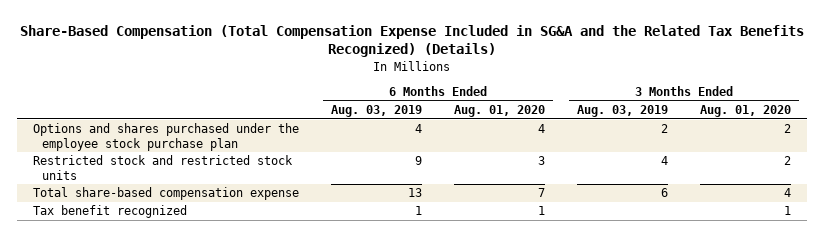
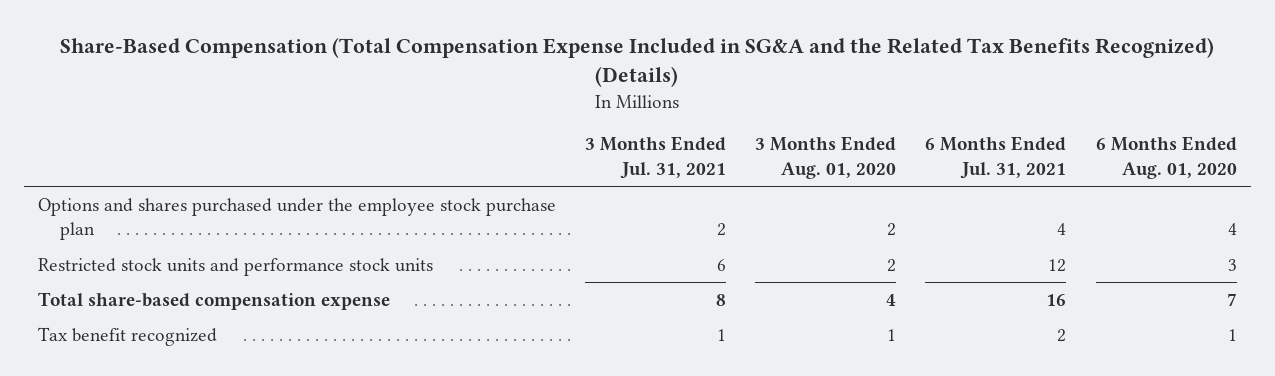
- | 6 Months Ended Aug. 03, 2019 | 6 Months Ended Aug. 01, 2020 | 3 Months Ended Aug. 03, 2019 | 3 Months Ended Aug. 01, 2020
+ | 3 Months Ended Jul. 31, 2021 | 3 Months Ended Aug. 01, 2020 | 6 Months Ended Jul. 31, 2021 | 6 Months Ended Aug. 01, 2020
- Restricted stock and restricted stock units | 9 | 3 | 4 | 2
+ Restricted stock units and performance stock units | 6 | 2 | 12 | 3

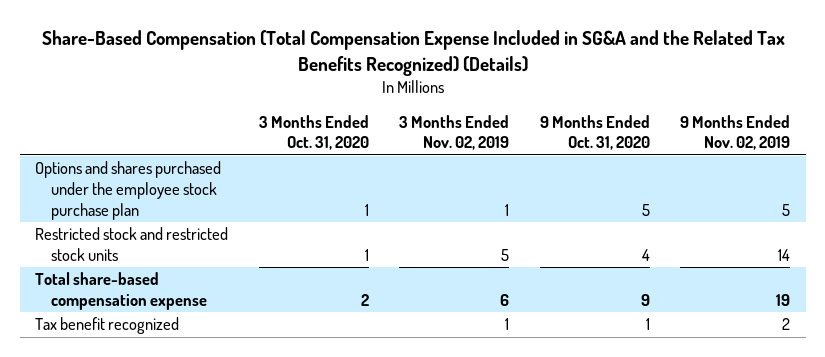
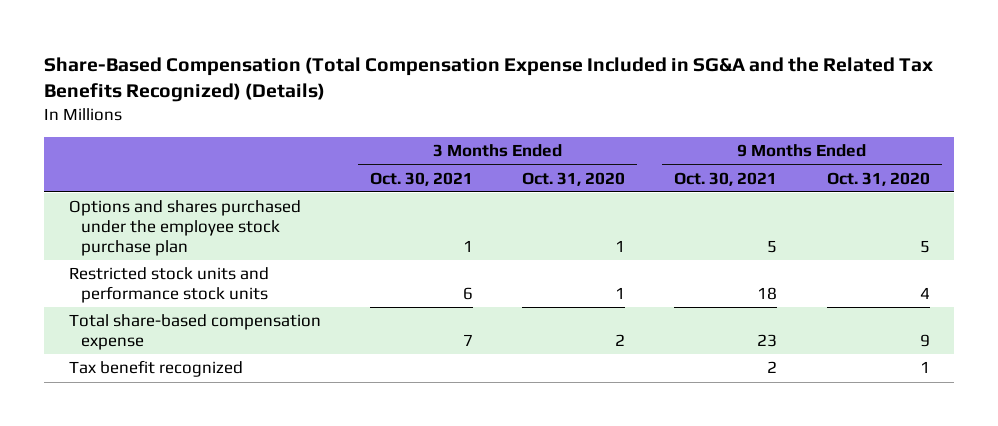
- | 3 Months Ended Oct. 31, 2020 | 3 Months Ended Nov. 02, 2019 | 9 Months Ended Oct. 31, 2020 | 9 Months Ended Nov. 02, 2019
+ | 3 Months Ended Oct. 30, 2021 | 3 Months Ended Oct. 31, 2020 | 9 Months Ended Oct. 30, 2021 | 9 Months Ended Oct. 31, 2020
- Restricted stock and restricted stock units | 1 | 5 | 4 | 14
+ Restricted stock units and performance stock units | 6 | 1 | 18 | 4

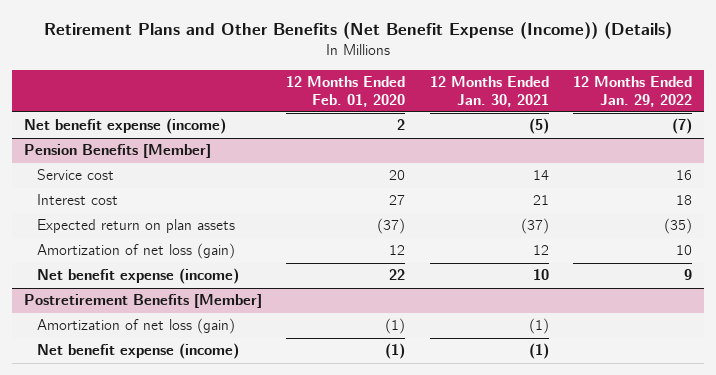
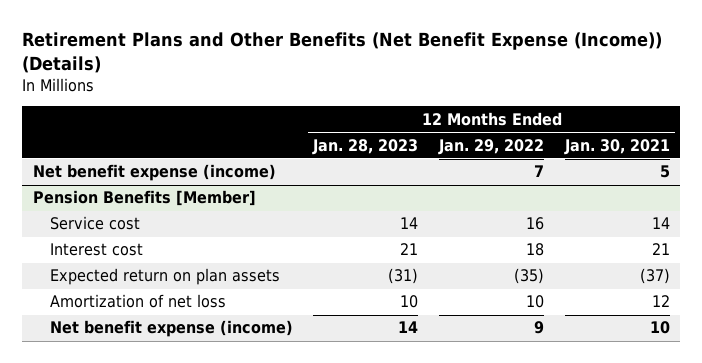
- | 12 Months Ended Feb. 01, 2020 | 12 Months Ended Jan. 30, 2021 | 12 Months Ended Jan. 29, 2022
+ | 12 Months Ended Jan. 28, 2023 | 12 Months Ended Jan. 29, 2022 | 12 Months Ended Jan. 30, 2021
- Net benefit expense (income) | 2 | (5) | (7)
+ Net benefit expense (income) | | 7 | 5
@ Pension Benefits [Member]
- Amortization of net loss (gain) | 12 | 12 | 10
+ Amortization of net loss | 10 | 10 | 12
- Postretirement Benefits [Member]
- Amortization of net loss (gain) | (1) | (1) |
- Net benefit expense (income) | (1) | (1) |

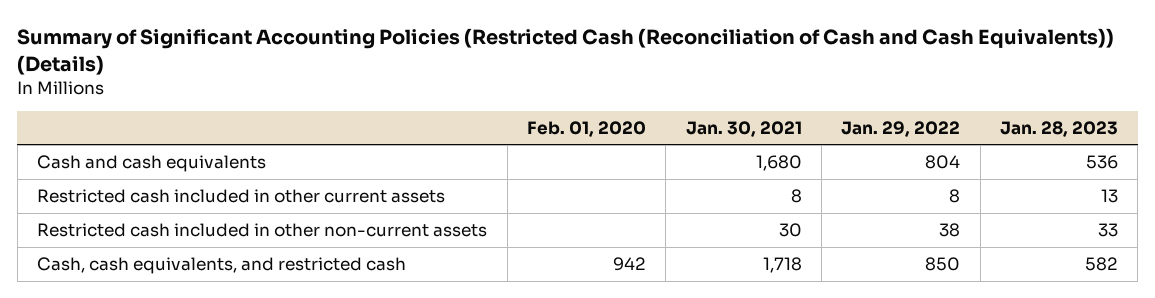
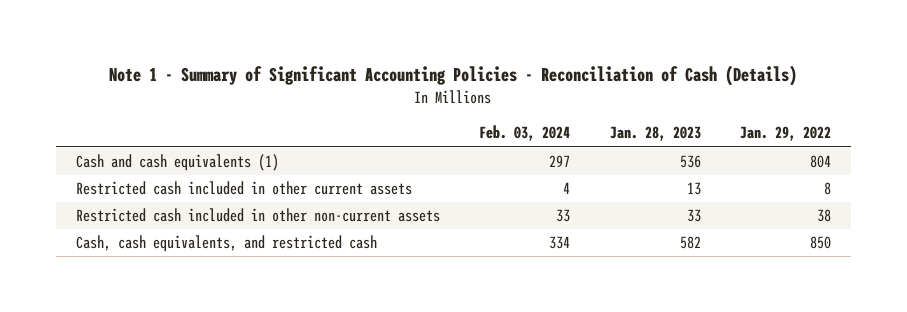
- Summary of Significant Accounting Policies (Restricted Cash (Reconciliation of Cash and Cash Equivalents)) (Details)
+ Note 1 - Summary of Significant Accounting Policies - Reconciliation of Cash (Details)
- | Feb. 01, 2020 | Jan. 30, 2021 | Jan. 29, 2022 | Jan. 28, 2023
+ | Feb. 03, 2024 | Jan. 28, 2023 | Jan. 29, 2022
- Cash and cash equivalents | | 1,680 | 804 | 536
+ Cash and cash equivalents (1) | 297 | 536 | 804

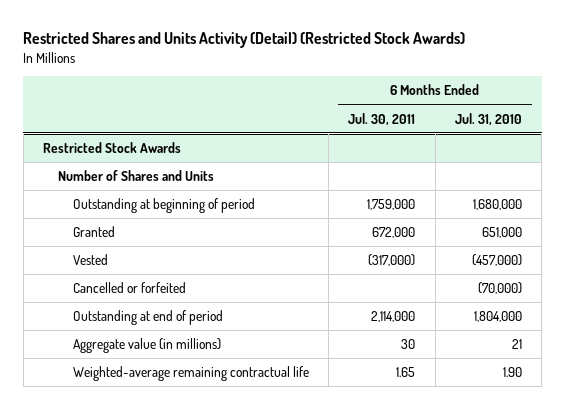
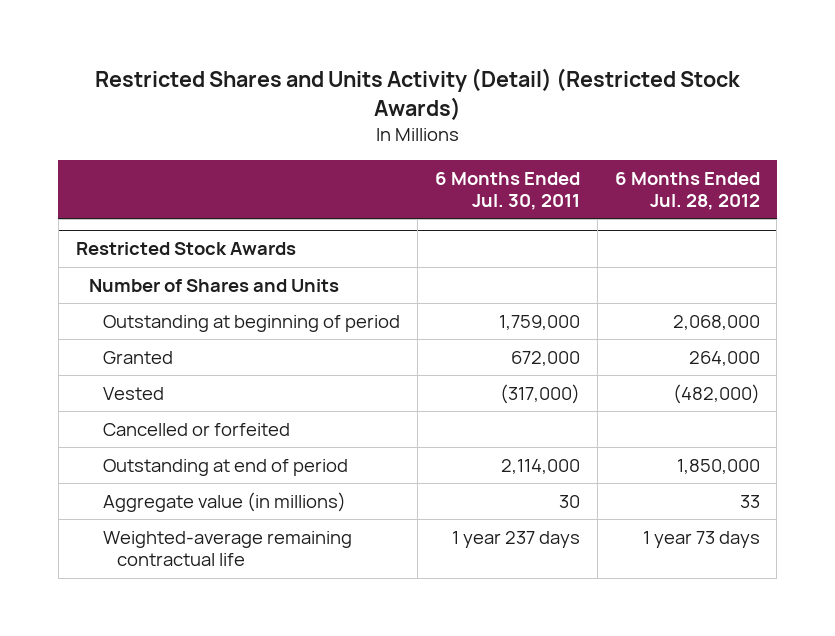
- | 6 Months Ended Jul. 30, 2011 | 6 Months Ended Jul. 31, 2010
+ | 6 Months Ended Jul. 30, 2011 | 6 Months Ended Jul. 28, 2012
@ Restricted Stock Awards
- Weighted-average remaining contractual life | 1.65 | 1.90
+ Weighted-average remaining contractual life | 1 year 237 days | 1 year 73 days

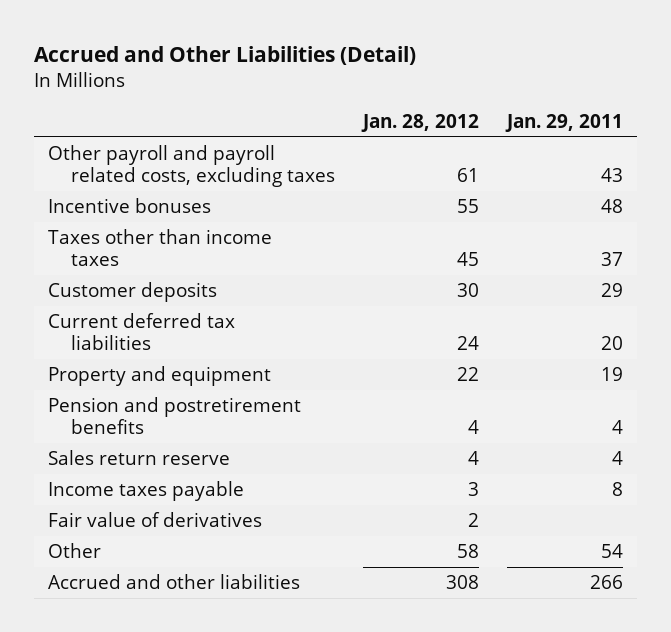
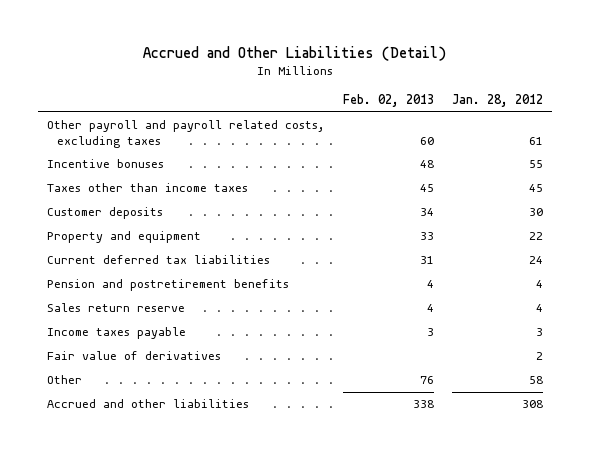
- | Jan. 28, 2012 | Jan. 29, 2011
+ | Feb. 02, 2013 | Jan. 28, 2012
moved down: Current deferred tax liabilities | 31 | 24

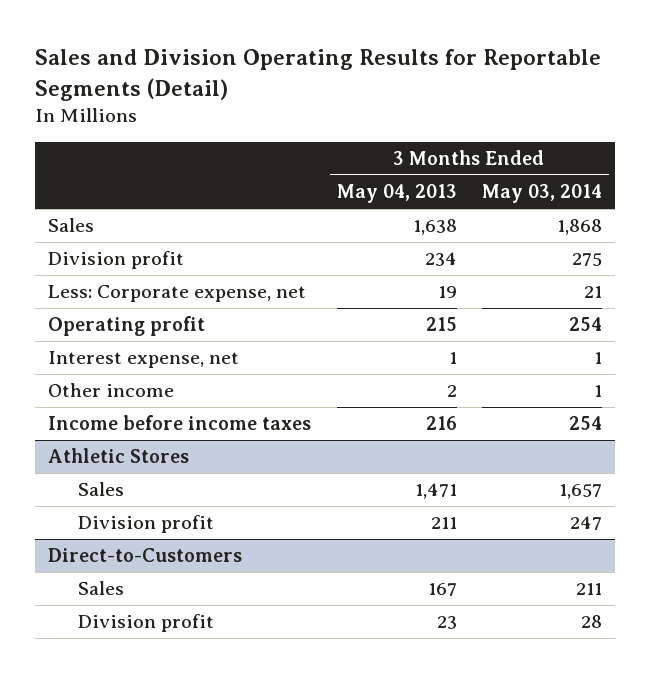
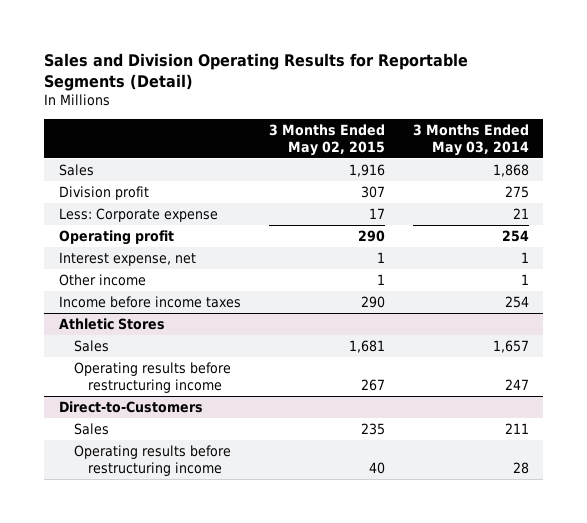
- | 3 Months Ended May 04, 2013 | 3 Months Ended May 03, 2014
+ | 3 Months Ended May 02, 2015 | 3 Months Ended May 03, 2014
- Less: Corporate expense, net | 19 | 21
+ Less: Corporate expense | 17 | 21
@ Athletic Stores
- Division profit | 211 | 247
+ Operating results before restructuring income | 267 | 247
@ Direct-to-Customers
- Division profit | 23 | 28
+ Operating results before restructuring income | 40 | 28

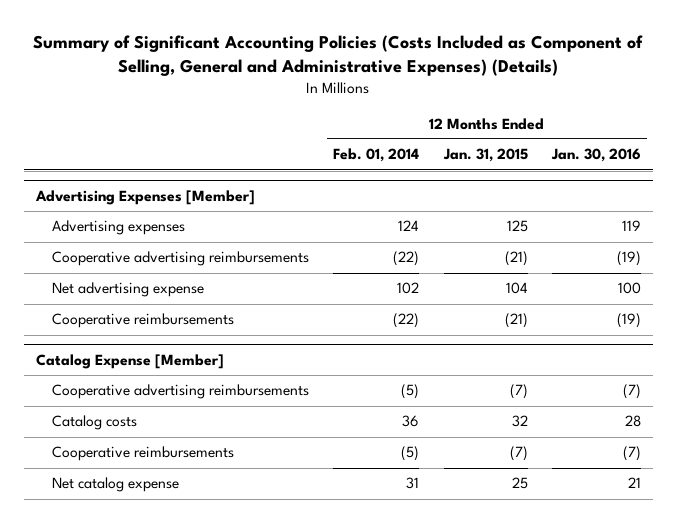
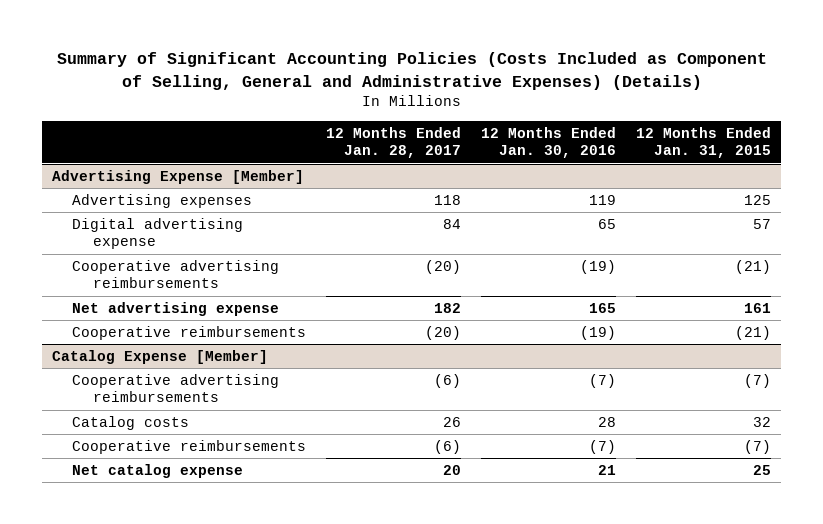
- | 12 Months Ended Feb. 01, 2014 | 12 Months Ended Jan. 31, 2015 | 12 Months Ended Jan. 30, 2016
+ | 12 Months Ended Jan. 28, 2017 | 12 Months Ended Jan. 30, 2016 | 12 Months Ended Jan. 31, 2015
- Advertising Expenses [Member]
+ Advertising Expense [Member]
+ Digital advertising expense | 84 | 65 | 57
- Net advertising expense | 102 | 104 | 100
+ Net advertising expense | 182 | 165 | 161

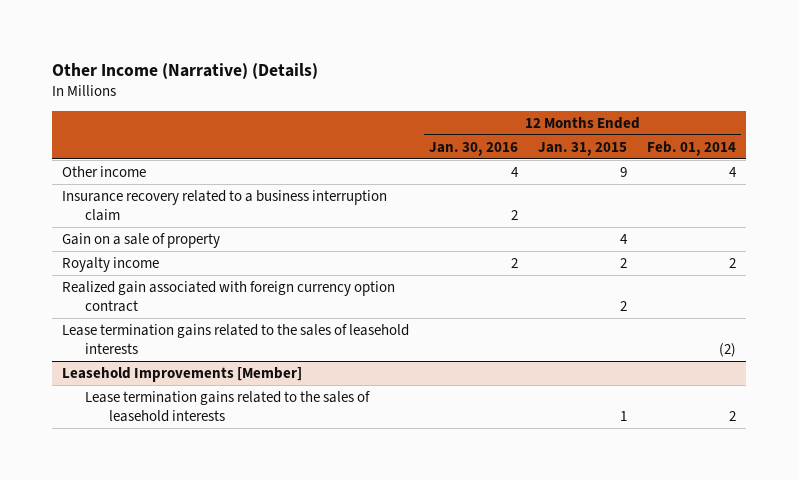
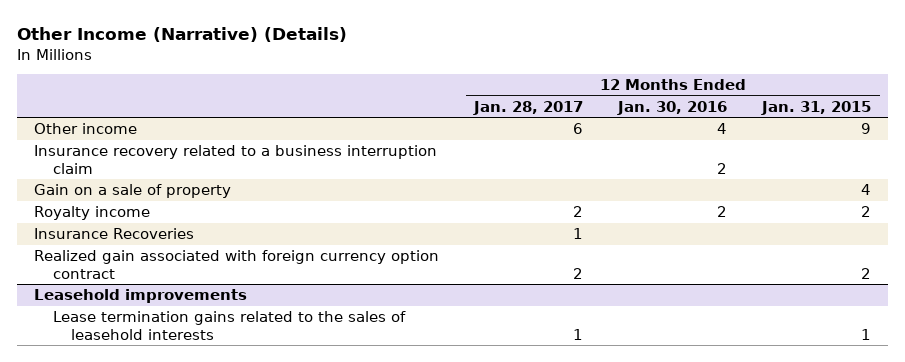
- | 12 Months Ended Jan. 30, 2016 | 12 Months Ended Jan. 31, 2015 | 12 Months Ended Feb. 01, 2014
+ | 12 Months Ended Jan. 28, 2017 | 12 Months Ended Jan. 30, 2016 | 12 Months Ended Jan. 31, 2015
+ Insurance Recoveries | 1 | |
- Lease termination gains related to the sales of leasehold interests | | | (2)
- Leasehold Improvements [Member]
+ Leasehold improvements

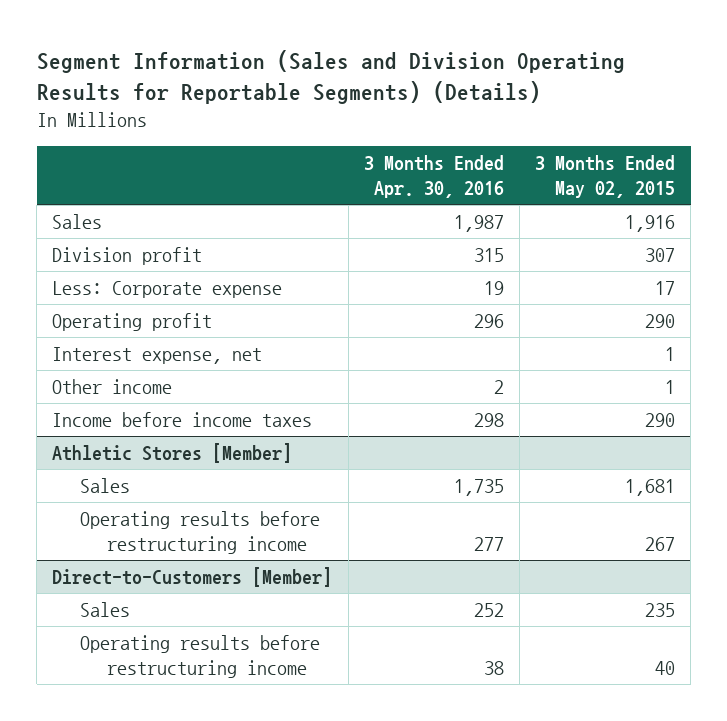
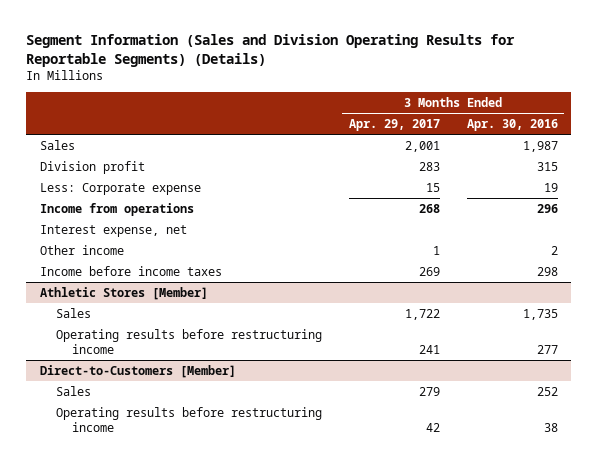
- | 3 Months Ended Apr. 30, 2016 | 3 Months Ended May 02, 2015
+ | 3 Months Ended Apr. 29, 2017 | 3 Months Ended Apr. 30, 2016
- Operating profit | 296 | 290
+ Income from operations | 268 | 296

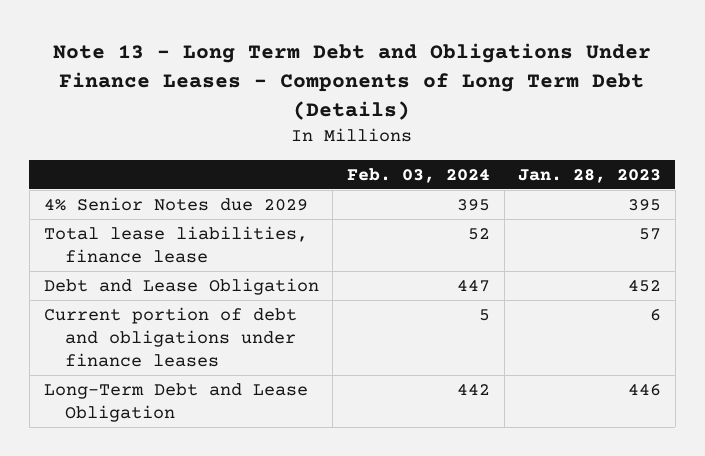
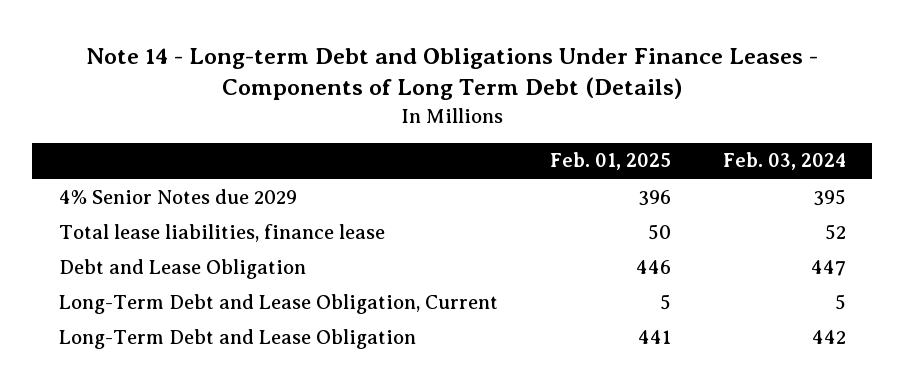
- Note 13 - Long Term Debt and Obligations Under Finance Leases - Components of Long Term Debt (Details)
+ Note 14 - Long-term Debt and Obligations Under Finance Leases - Components of Long Term Debt (Details)
- | Feb. 03, 2024 | Jan. 28, 2023
+ | Feb. 01, 2025 | Feb. 03, 2024
- Current portion of debt and obligations under finance leases | 5 | 6
+ Long-Term Debt and Lease Obligation, Current | 5 | 5

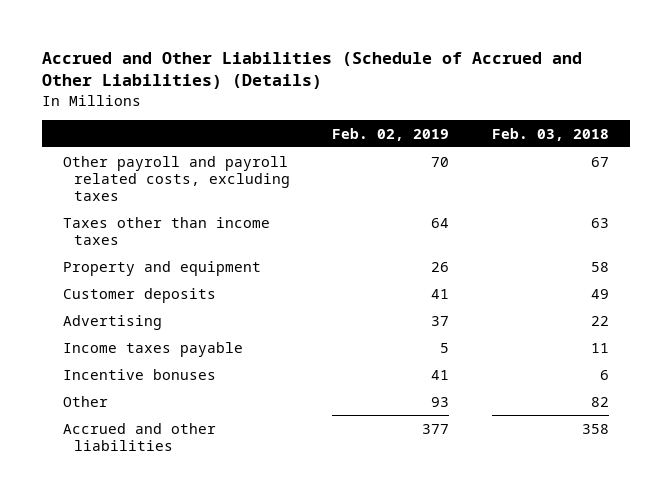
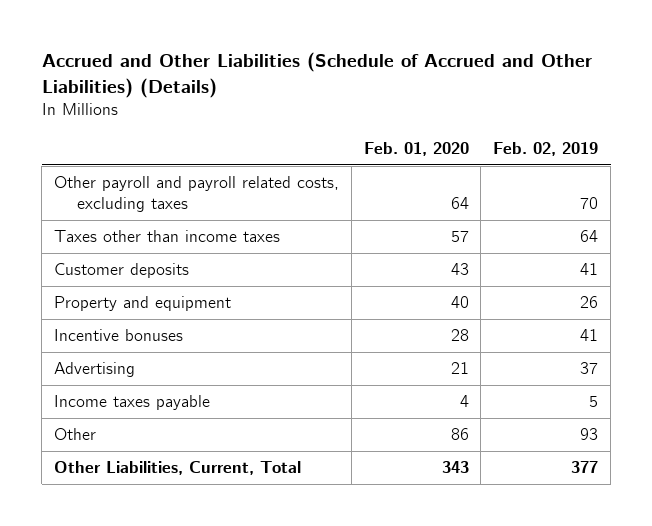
- | Feb. 02, 2019 | Feb. 03, 2018
+ | Feb. 01, 2020 | Feb. 02, 2019
moved down: Property and equipment | 40 | 26
moved up: Incentive bonuses | 28 | 41
- Accrued and other liabilities | 377 | 358
+ Other Liabilities, Current, Total | 343 | 377

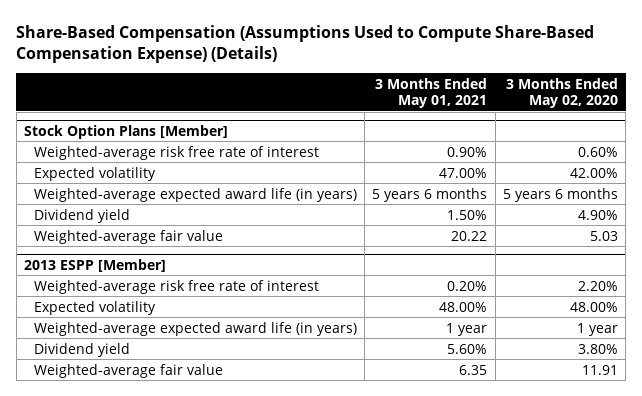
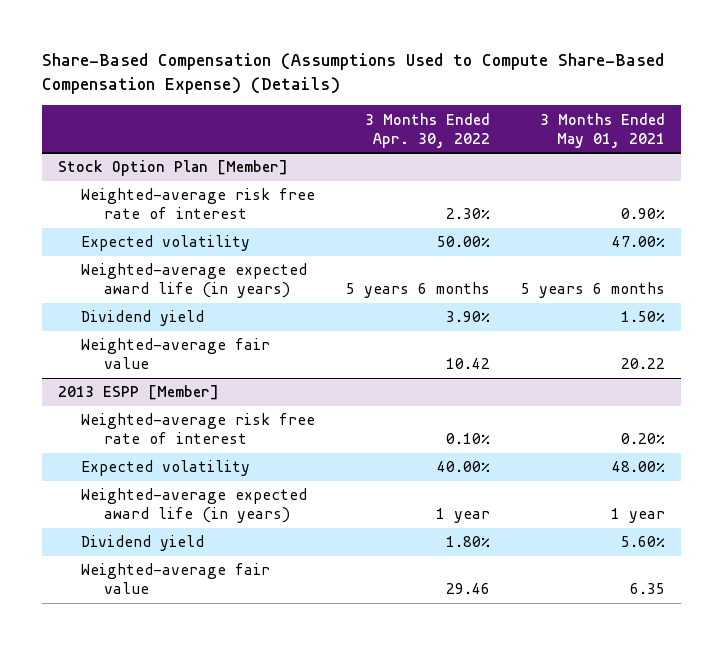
- | 3 Months Ended May 01, 2021 | 3 Months Ended May 02, 2020
+ | 3 Months Ended Apr. 30, 2022 | 3 Months Ended May 01, 2021
- Stock Option Plans [Member]
+ Stock Option Plan [Member]

